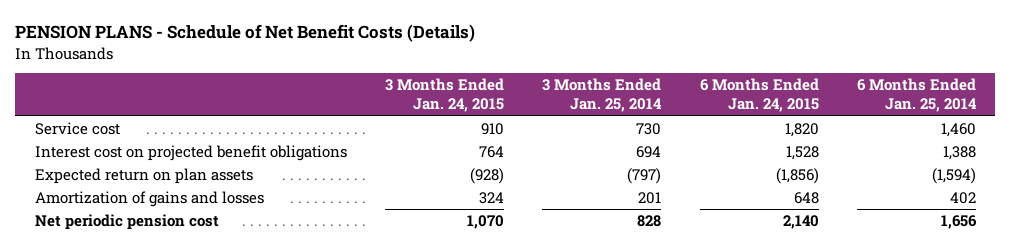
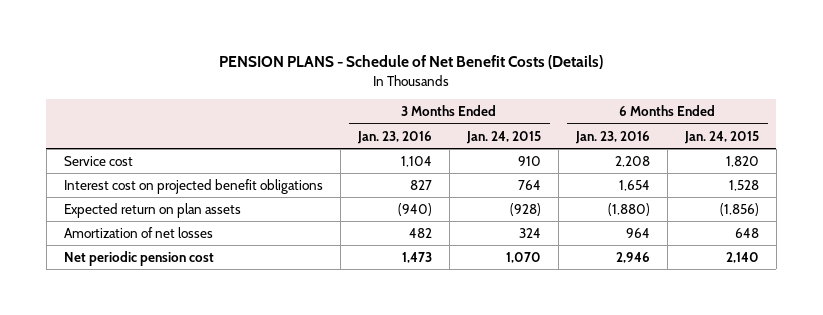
- | 3 Months Ended Jan. 24, 2015 | 3 Months Ended Jan. 25, 2014 | 6 Months Ended Jan. 24, 2015 | 6 Months Ended Jan. 25, 2014
+ | 3 Months Ended Jan. 23, 2016 | 3 Months Ended Jan. 24, 2015 | 6 Months Ended Jan. 23, 2016 | 6 Months Ended Jan. 24, 2015
- Amortization of gains and losses | 324 | 201 | 648 | 402
+ Amortization of net losses | 482 | 324 | 964 | 648

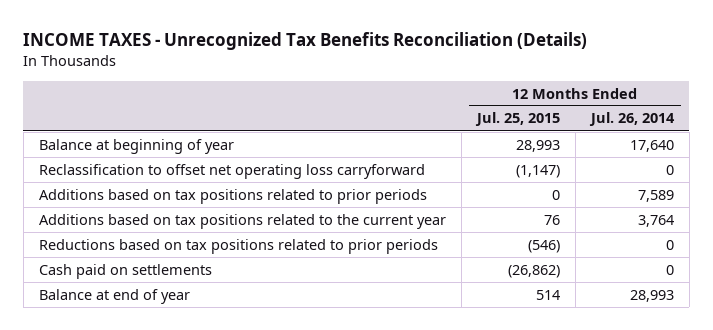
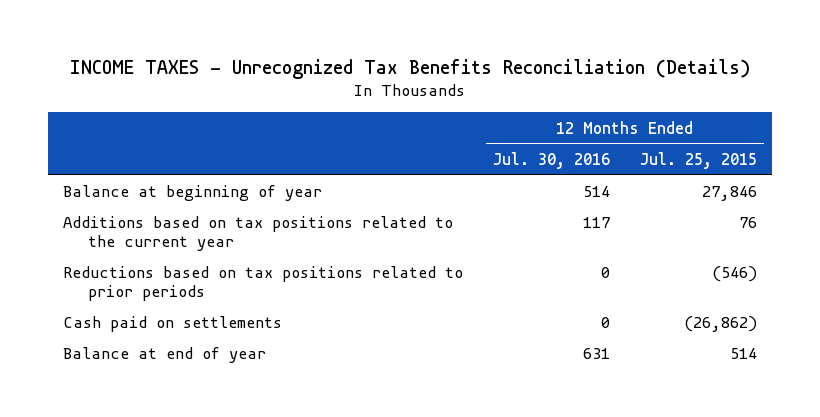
- | 12 Months Ended Jul. 25, 2015 | 12 Months Ended Jul. 26, 2014
+ | 12 Months Ended Jul. 30, 2016 | 12 Months Ended Jul. 25, 2015
- Balance at beginning of year | 28,993 | 17,640
- Reclassification to offset net operating loss carryforward | (1,147) | 0
- Additions based on tax positions related to prior periods | 0 | 7,589
+ Balance at beginning of year | 514 | 27,846

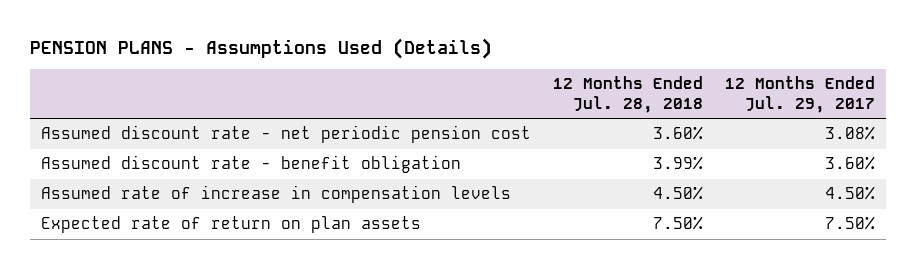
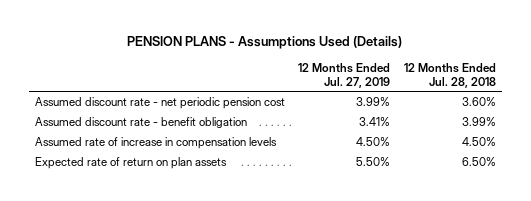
- | 12 Months Ended Jul. 28, 2018 | 12 Months Ended Jul. 29, 2017
+ | 12 Months Ended Jul. 27, 2019 | 12 Months Ended Jul. 28, 2018
- Expected rate of return on plan assets | 7.50% | 7.50%
+ Expected rate of return on plan assets | 5.50% | 6.50%

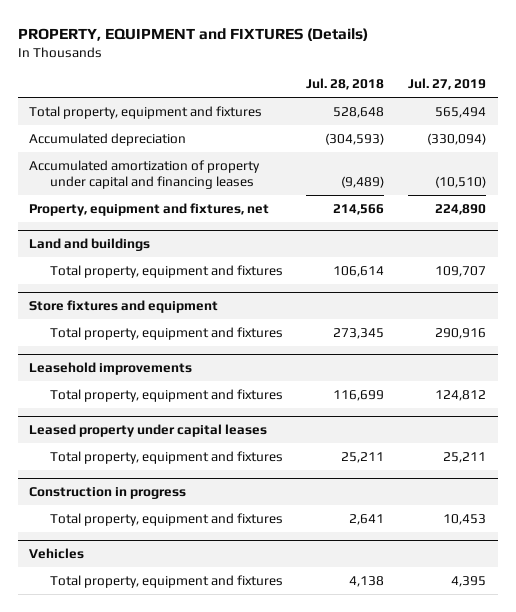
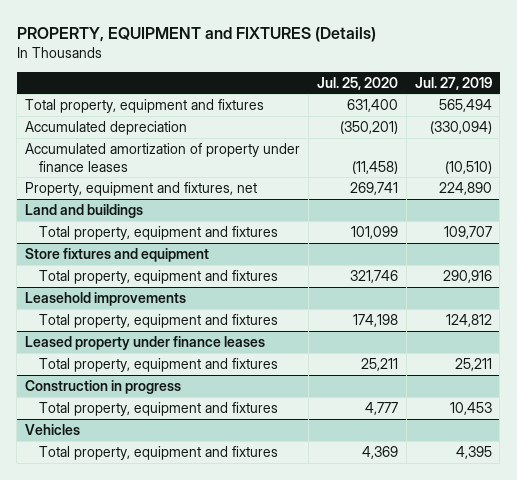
- | Jul. 28, 2018 | Jul. 27, 2019
+ | Jul. 25, 2020 | Jul. 27, 2019
- Accumulated amortization of property under capital and financing leases | (9,489) | (10,510)
+ Accumulated amortization of property under finance leases | (11,458) | (10,510)
- Leased property under capital leases
+ Leased property under finance leases

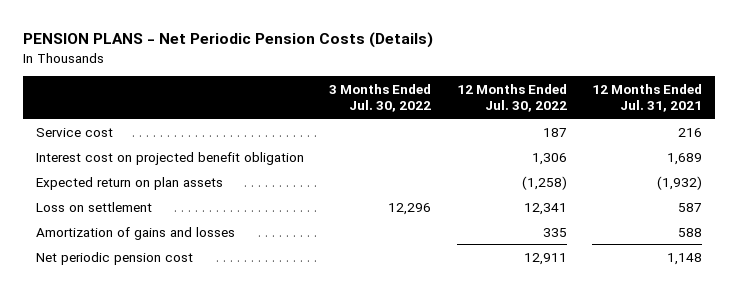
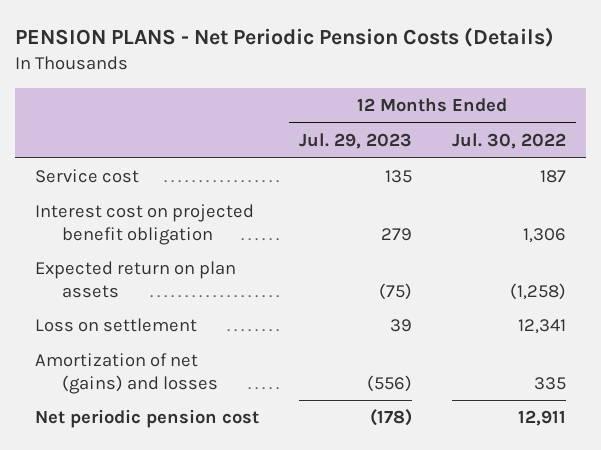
- | 3 Months Ended Jul. 30, 2022 | 12 Months Ended Jul. 30, 2022 | 12 Months Ended Jul. 31, 2021
+ | 12 Months Ended Jul. 29, 2023 | 12 Months Ended Jul. 30, 2022
- Amortization of gains and losses | | 335 | 588
+ Amortization of net (gains) and losses | (556) | 335

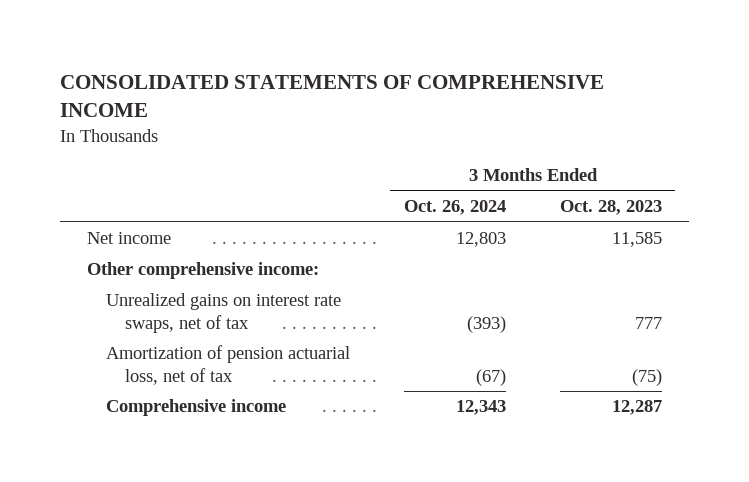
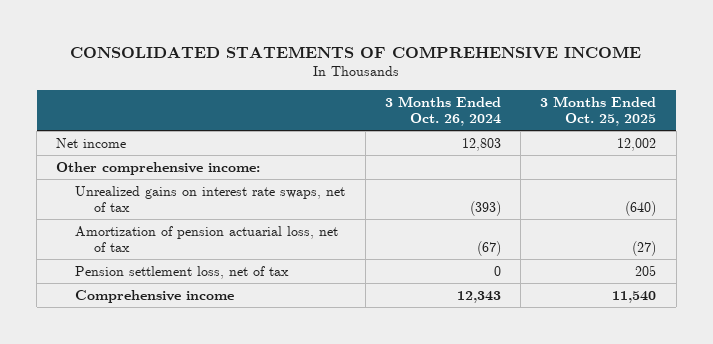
- | 3 Months Ended Oct. 26, 2024 | 3 Months Ended Oct. 28, 2023
+ | 3 Months Ended Oct. 26, 2024 | 3 Months Ended Oct. 25, 2025
+ Pension settlement loss, net of tax | 0 | 205

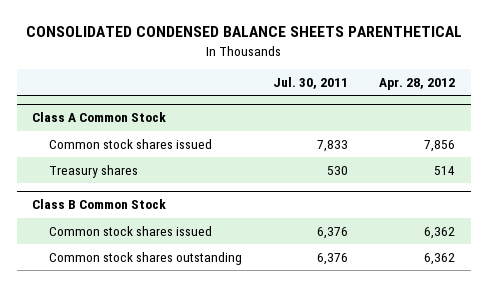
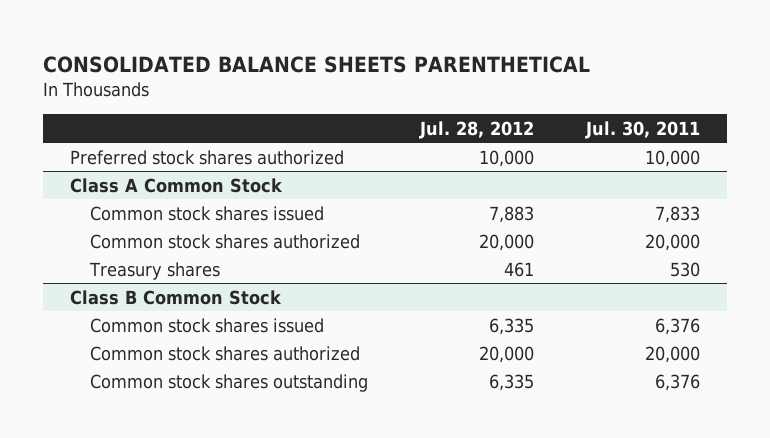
- CONSOLIDATED CONDENSED BALANCE SHEETS PARENTHETICAL
+ CONSOLIDATED BALANCE SHEETS PARENTHETICAL
- | Jul. 30, 2011 | Apr. 28, 2012
+ | Jul. 28, 2012 | Jul. 30, 2011
+ Preferred stock shares authorized | 10,000 | 10,000
@ Class A Common Stock
+ Common stock shares authorized | 20,000 | 20,000
@ Class B Common Stock
+ Common stock shares authorized | 20,000 | 20,000

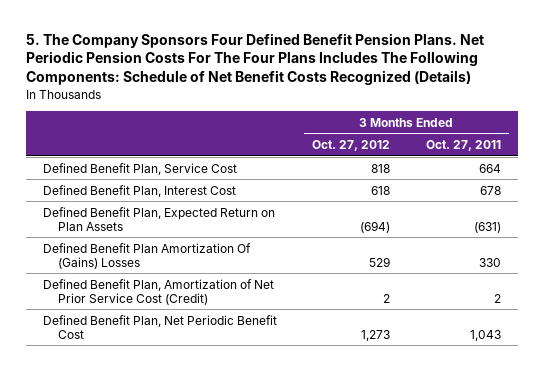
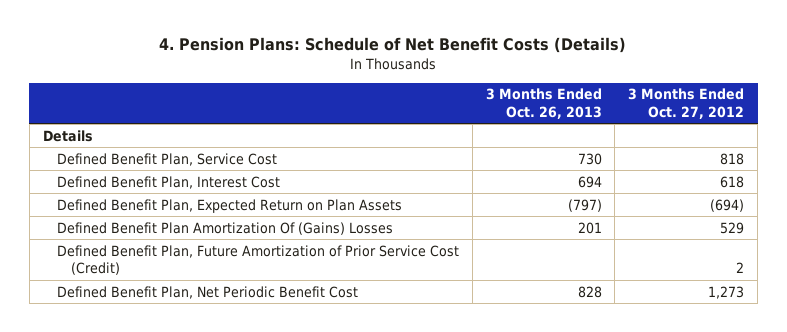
- 5. The Company Sponsors Four Defined Benefit Pension Plans. Net Periodic Pension Costs For The Four Plans Includes The Following Components: Schedule of Net Benefit Costs Recognized (Details)
+ 4. Pension Plans: Schedule of Net Benefit Costs (Details)
- | 3 Months Ended Oct. 27, 2012 | 3 Months Ended Oct. 27, 2011
+ | 3 Months Ended Oct. 26, 2013 | 3 Months Ended Oct. 27, 2012
+ Details
- Defined Benefit Plan, Amortization of Net Prior Service Cost (Credit) | 2 | 2
+ Defined Benefit Plan, Future Amortization of Prior Service Cost (Credit) | | 2

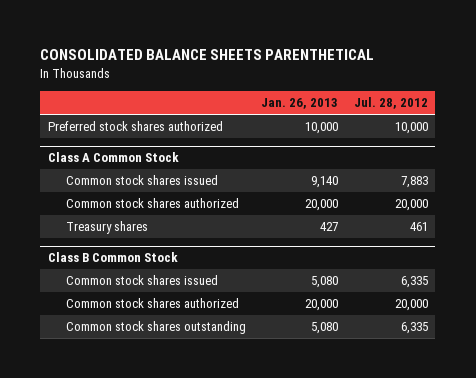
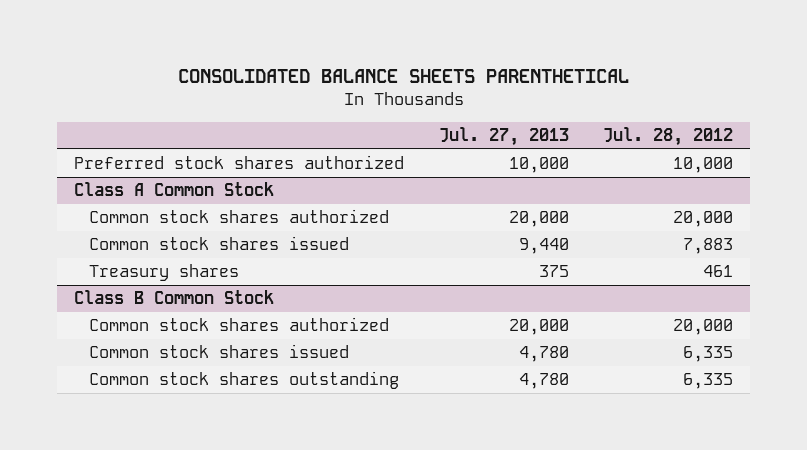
- | Jan. 26, 2013 | Jul. 28, 2012
+ | Jul. 27, 2013 | Jul. 28, 2012
@ Class A Common Stock
moved down: Common stock shares issued | 9,440 | 7,883
@ Class B Common Stock
moved down: Common stock shares issued | 4,780 | 6,335

